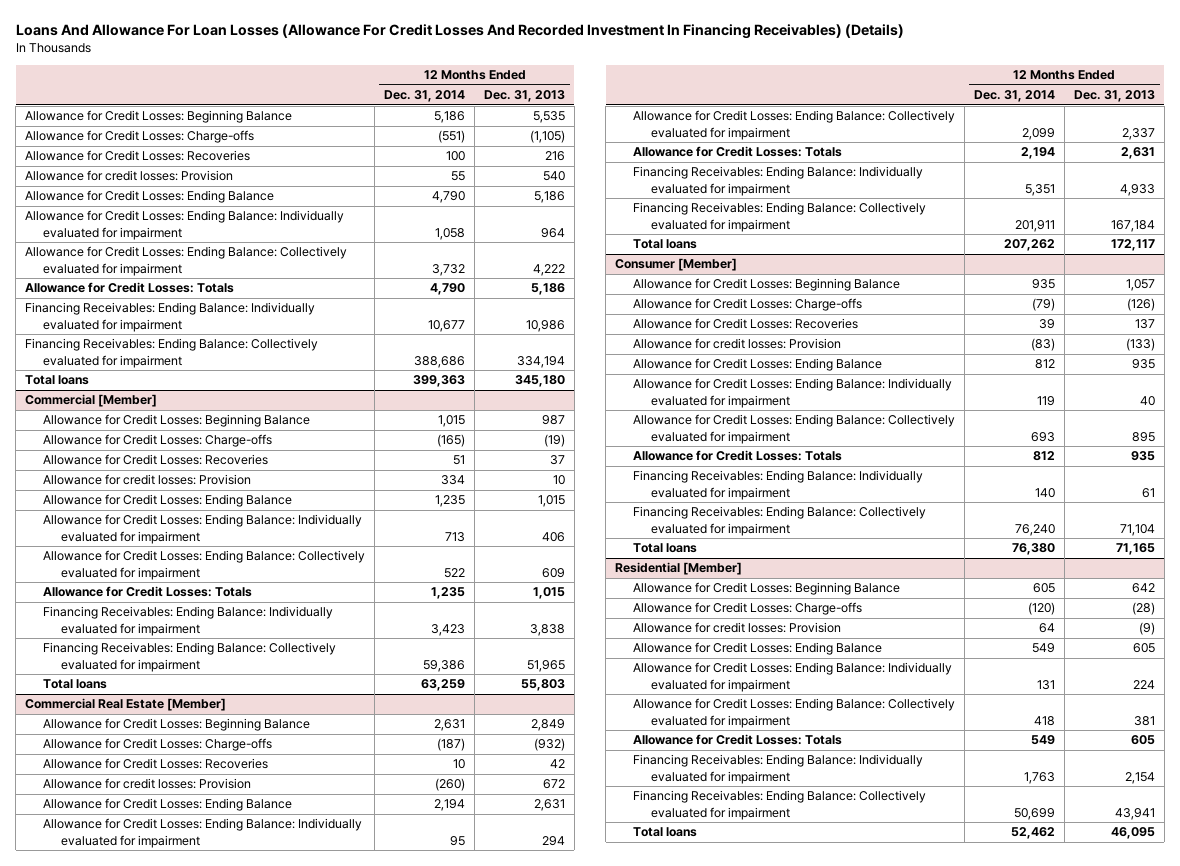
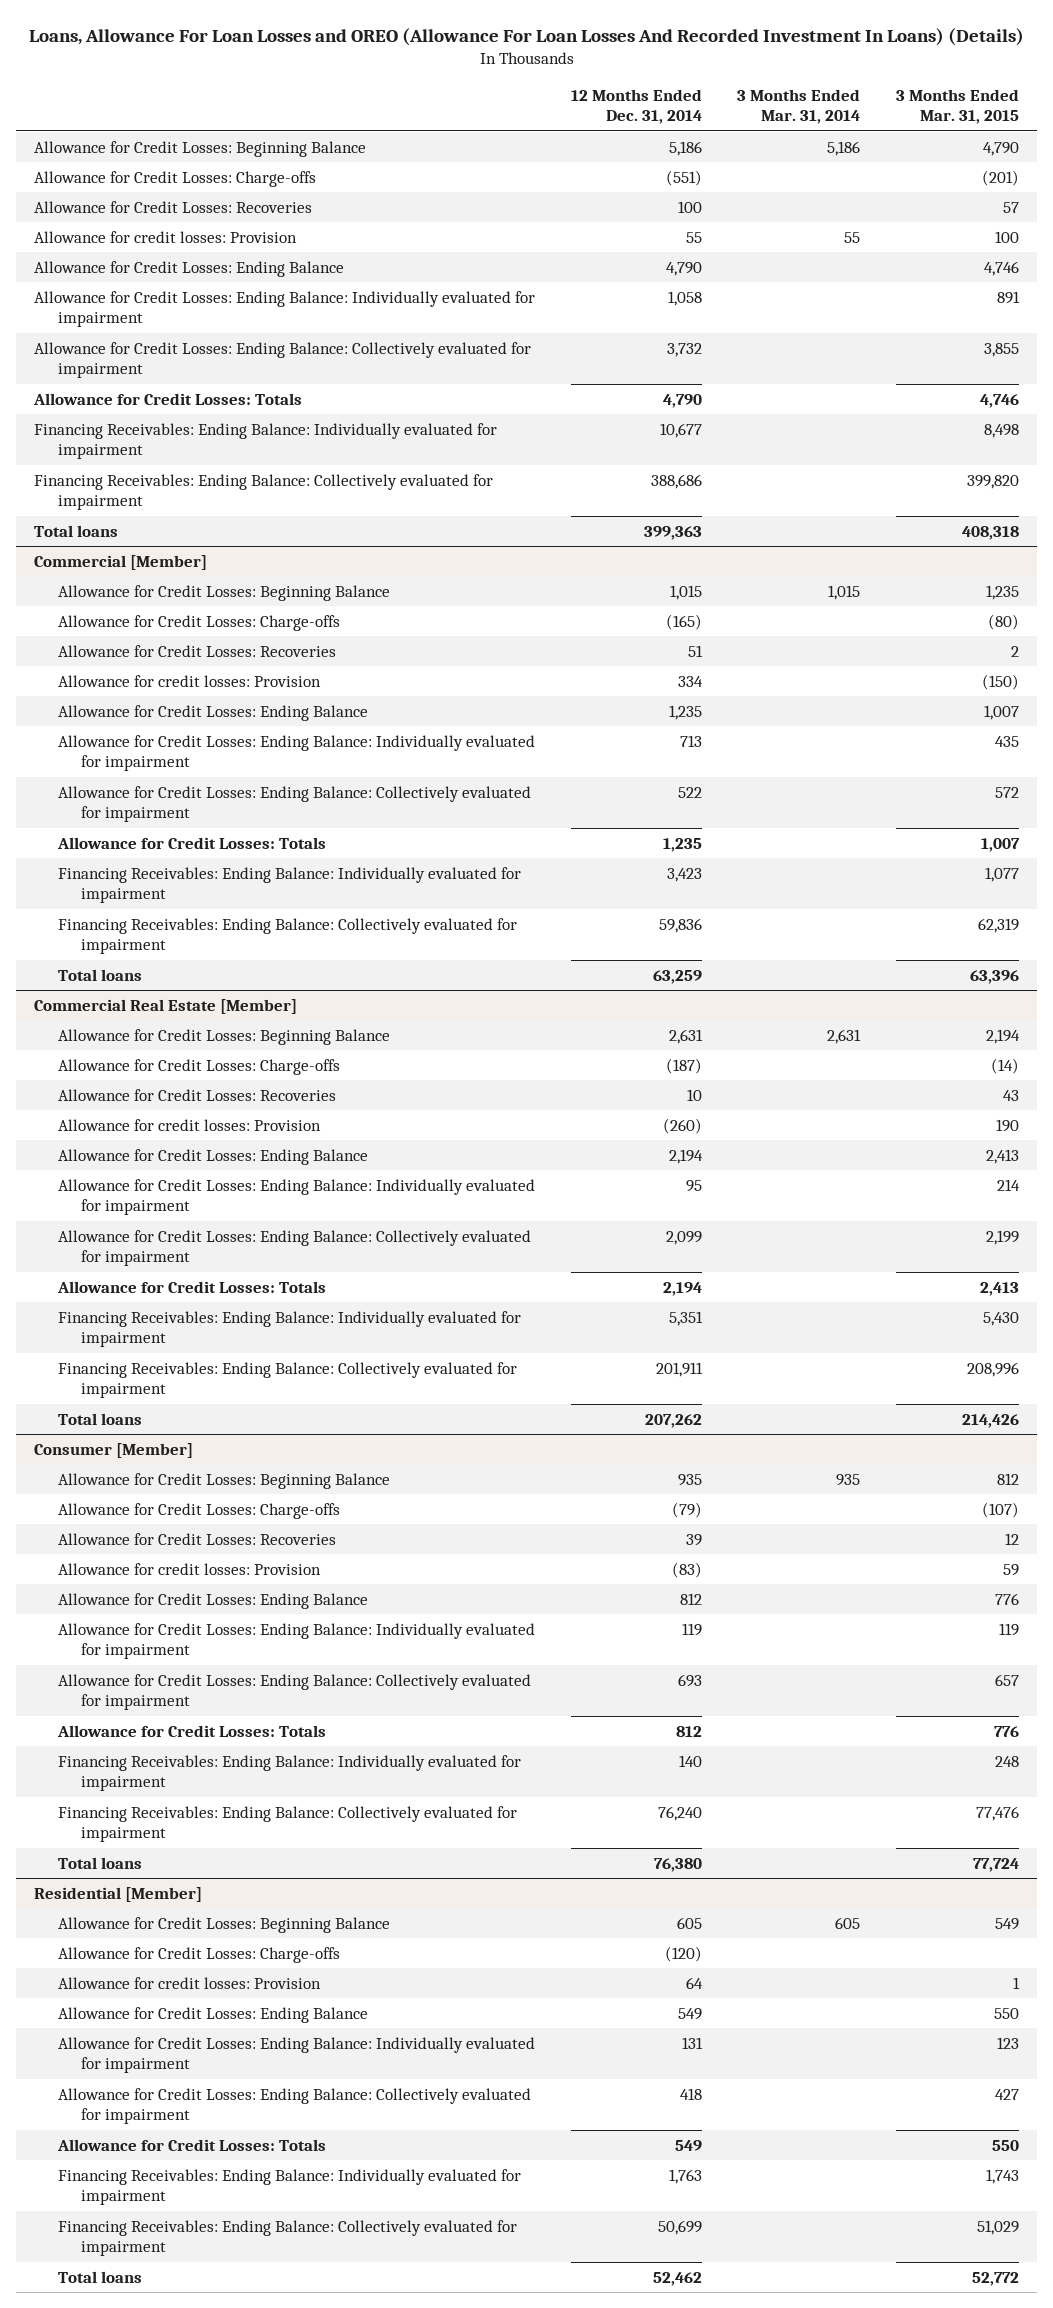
- Loans And Allowance For Loan Losses (Allowance For Credit Losses And Recorded Investment In Financing Receivables) (Details)
+ Loans, Allowance For Loan Losses and OREO (Allowance For Loan Losses And Recorded Investment In Loans) (Details)
- | 12 Months Ended Dec. 31, 2014 | 12 Months Ended Dec. 31, 2013
+ | 12 Months Ended Dec. 31, 2014 | 3 Months Ended Mar. 31, 2014 | 3 Months Ended Mar. 31, 2015
@ Commercial [Member]
- Financing Receivables: Ending Balance: Collectively evaluated for impairment | 59,386 | 51,965
+ Financing Receivables: Ending Balance: Collectively evaluated for impairment | 59,836 | | 62,319

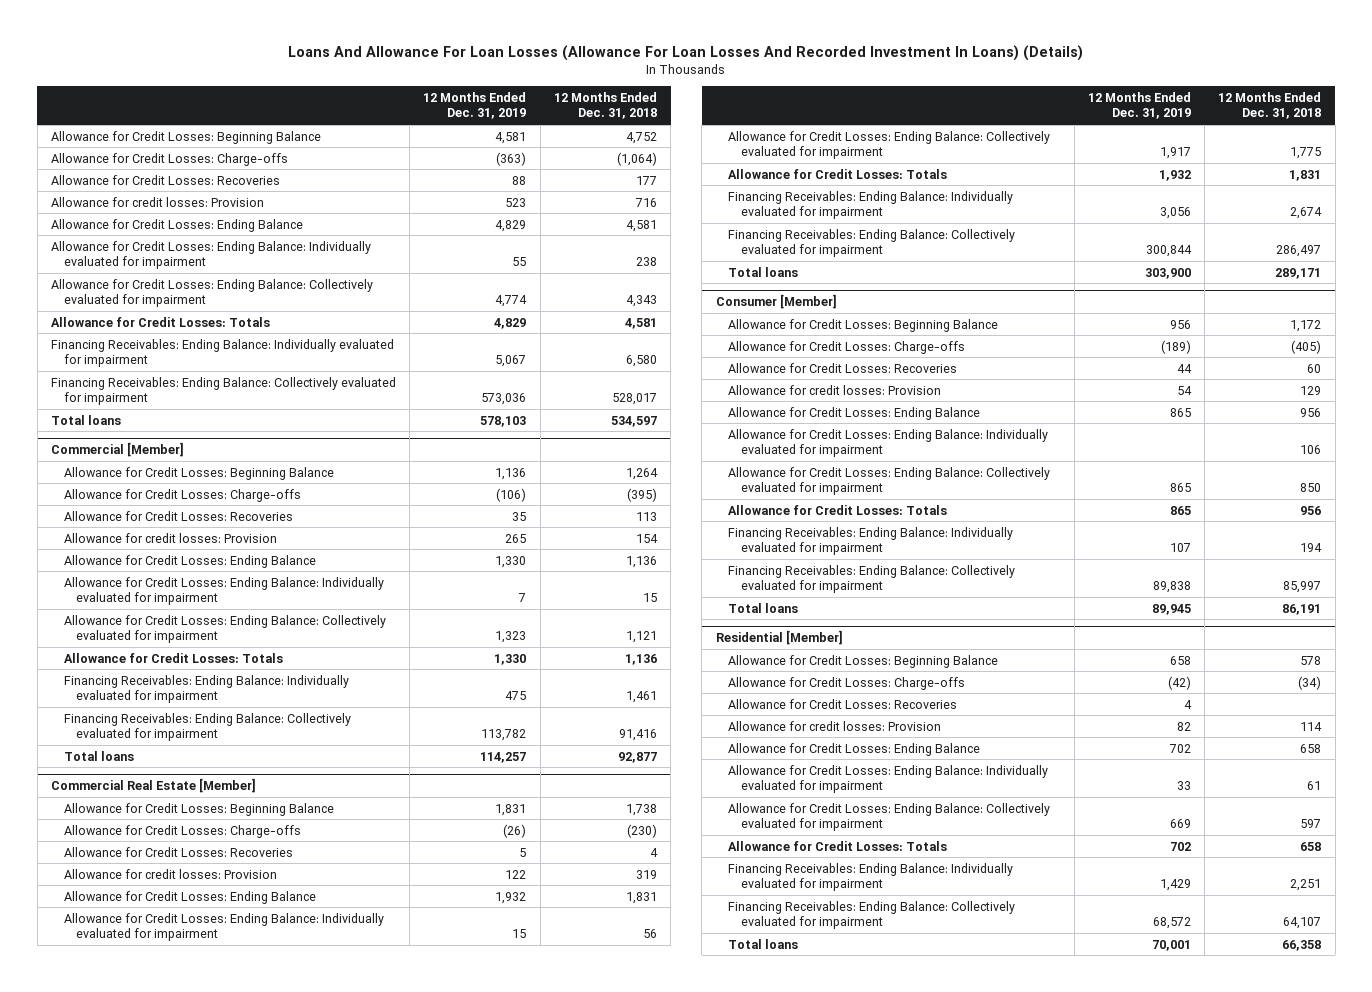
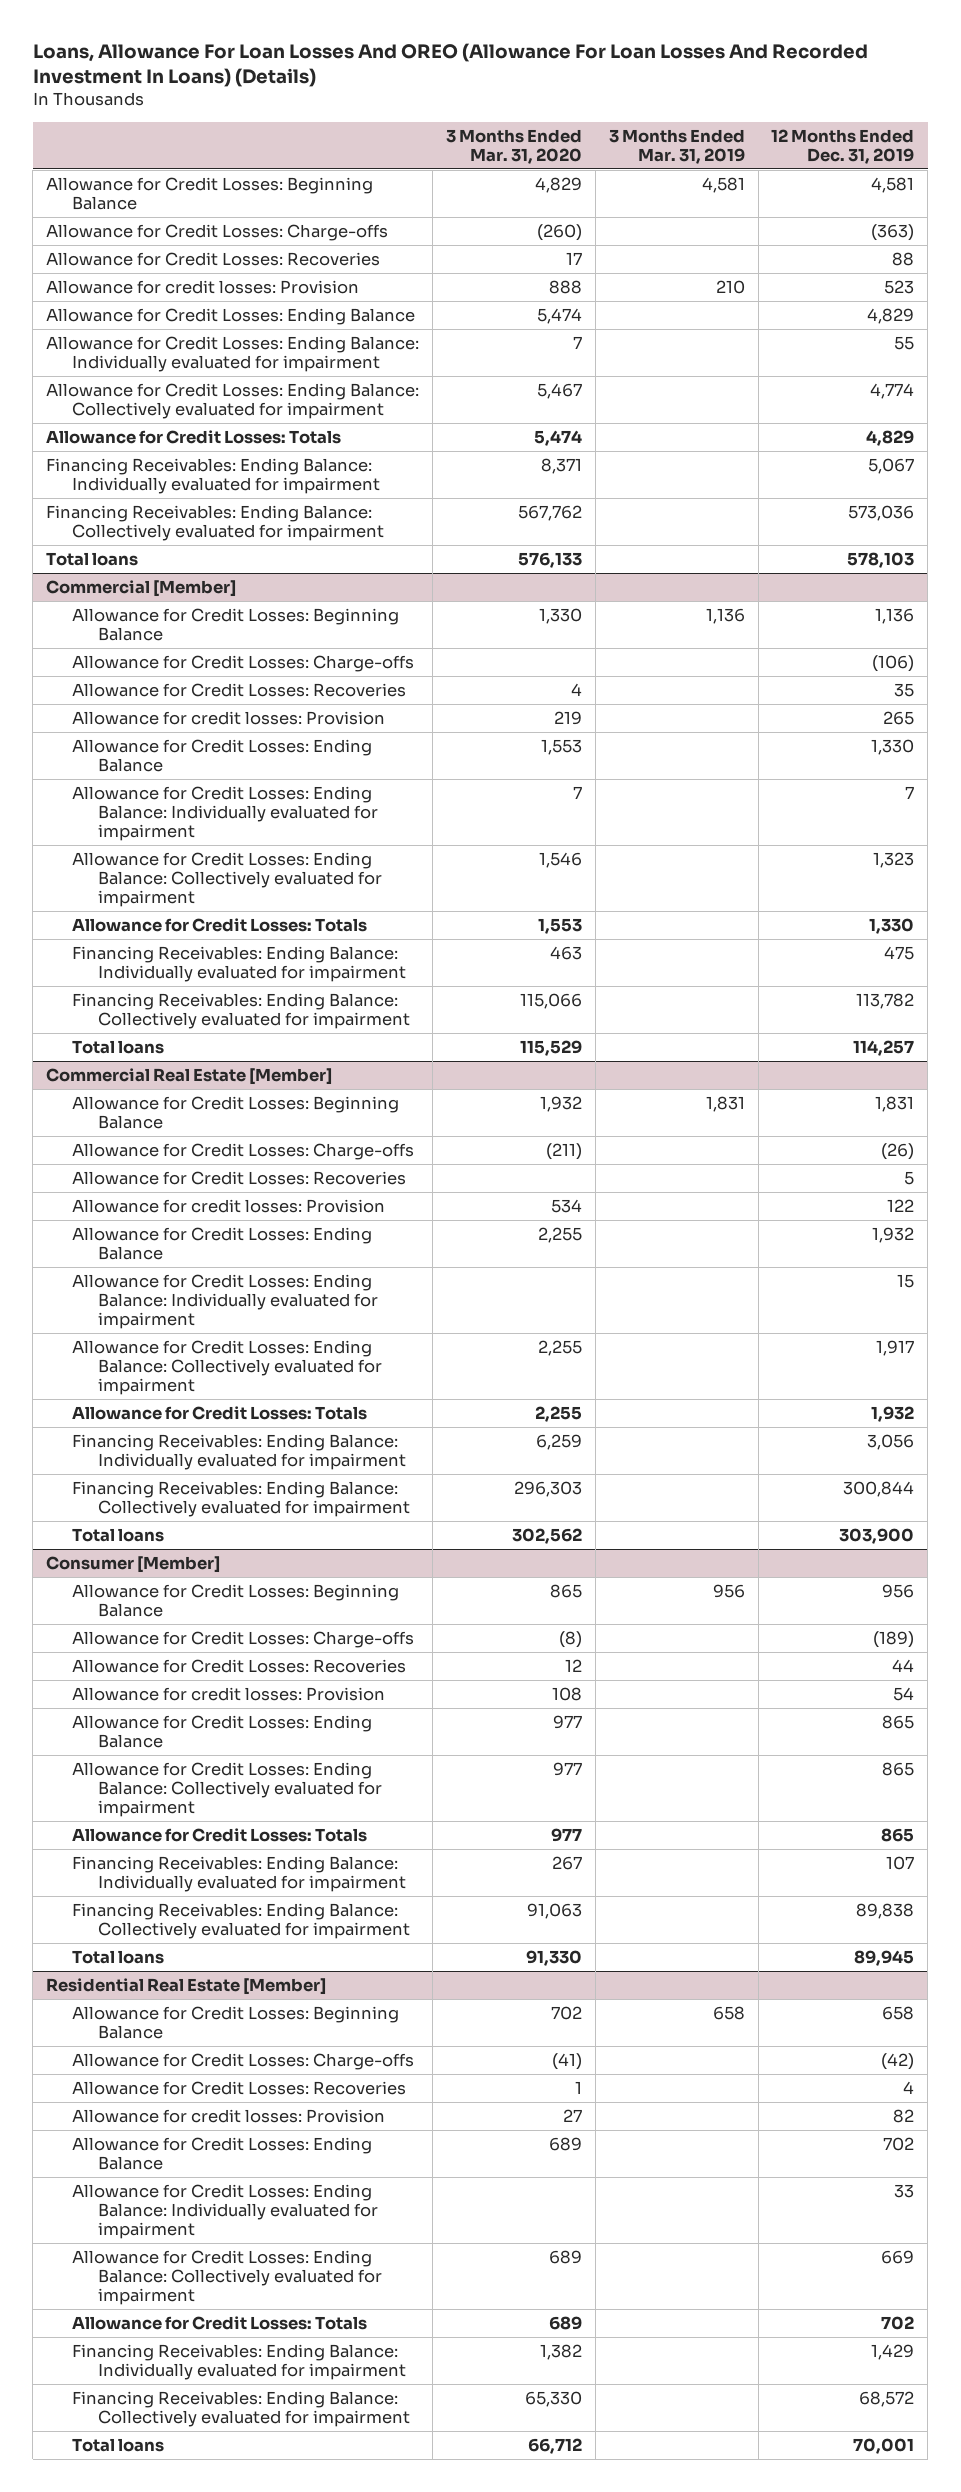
- Loans And Allowance For Loan Losses (Allowance For Loan Losses And Recorded Investment In Loans) (Details)
+ Loans, Allowance For Loan Losses And OREO (Allowance For Loan Losses And Recorded Investment In Loans) (Details)
- | 12 Months Ended Dec. 31, 2019 | 12 Months Ended Dec. 31, 2018
+ | 3 Months Ended Mar. 31, 2020 | 3 Months Ended Mar. 31, 2019 | 12 Months Ended Dec. 31, 2019
@ Consumer [Member]
- Allowance for Credit Losses: Ending Balance: Individually evaluated for impairment | | 106
- Residential [Member]
+ Residential Real Estate [Member]

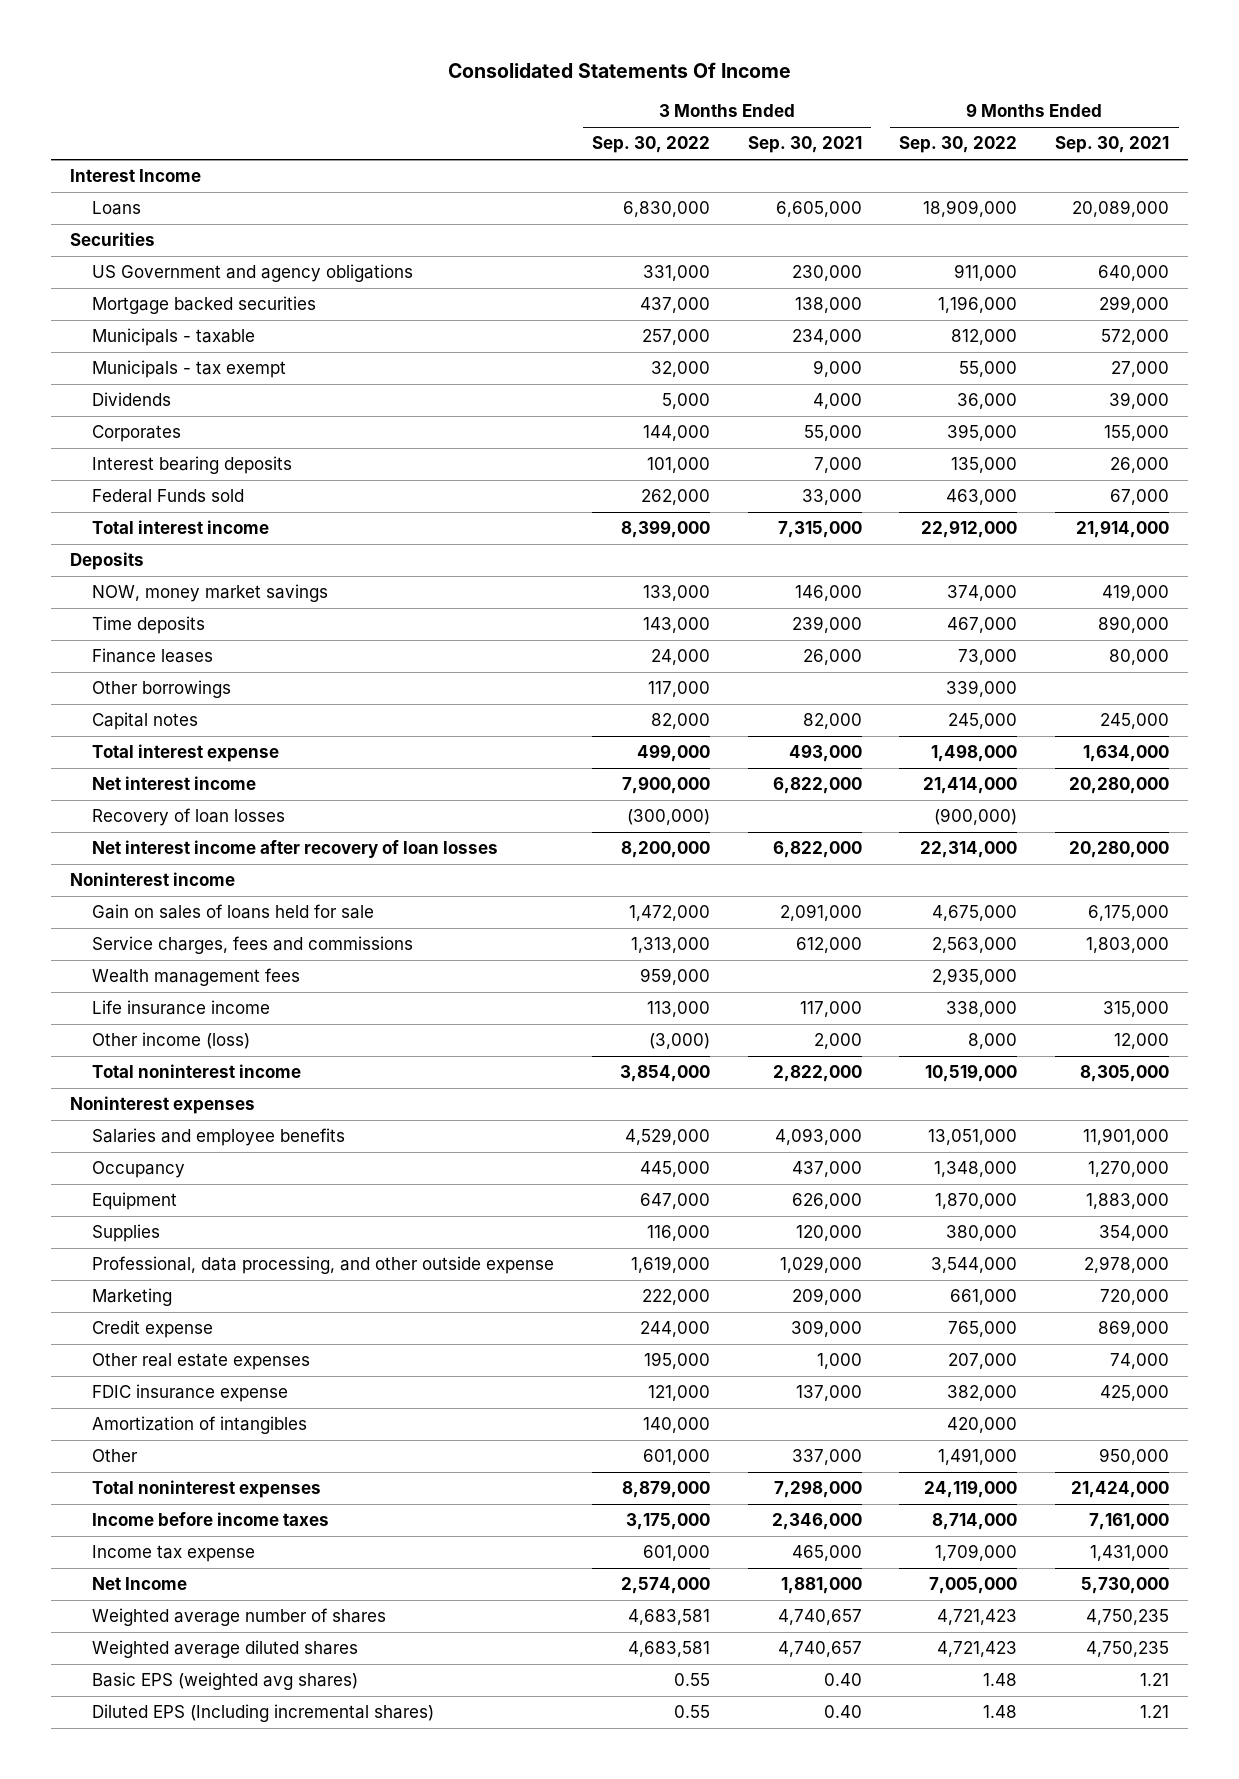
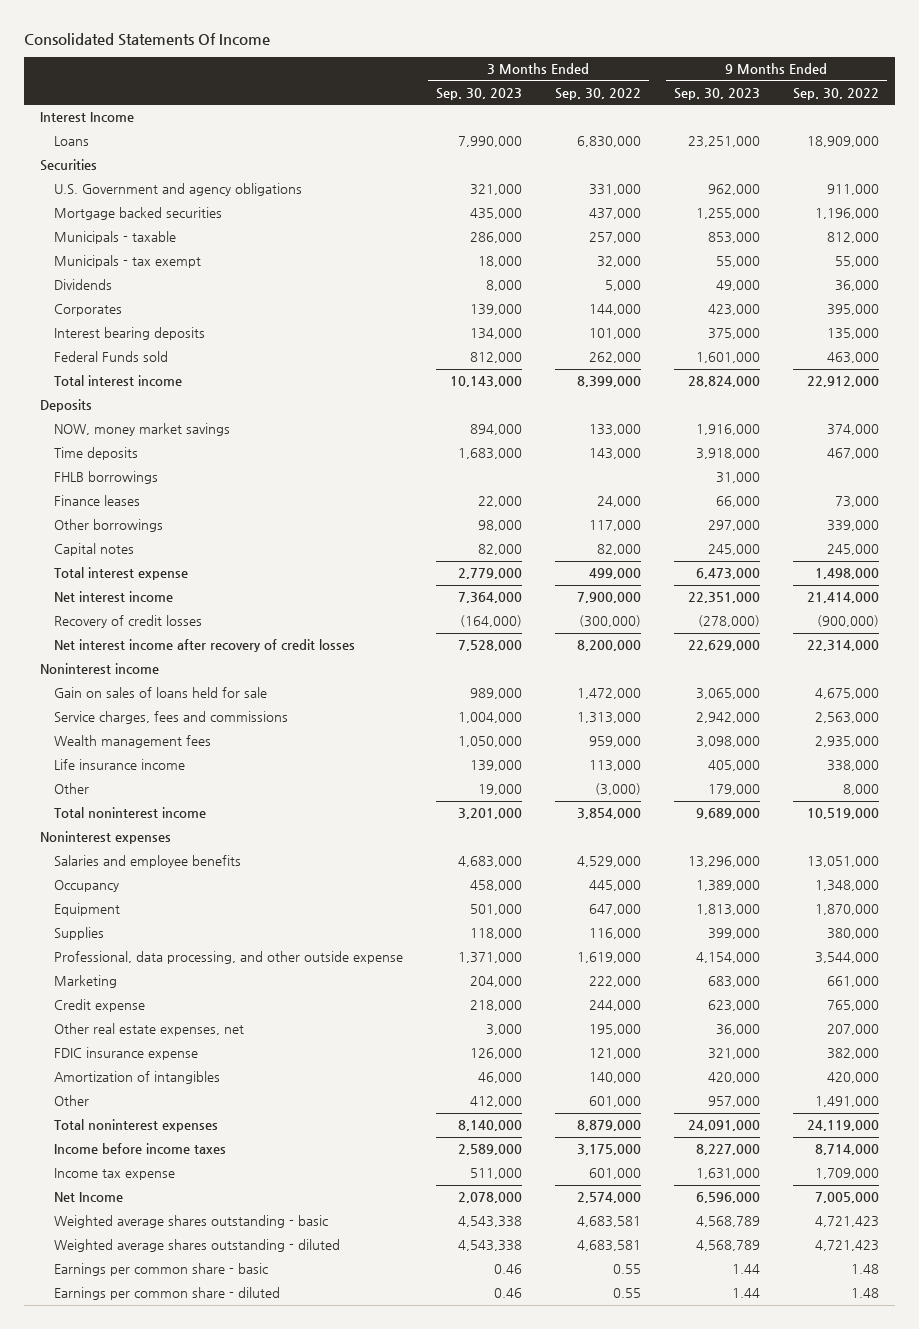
- | 3 Months Ended Sep. 30, 2022 | 3 Months Ended Sep. 30, 2021 | 9 Months Ended Sep. 30, 2022 | 9 Months Ended Sep. 30, 2021
+ | 3 Months Ended Sep. 30, 2023 | 3 Months Ended Sep. 30, 2022 | 9 Months Ended Sep. 30, 2023 | 9 Months Ended Sep. 30, 2022
- US Government and agency obligations | 331,000 | 230,000 | 911,000 | 640,000
+ U.S. Government and agency obligations | 321,000 | 331,000 | 962,000 | 911,000
+ FHLB borrowings | | | 31,000 |
- Recovery of loan losses | (300,000) | | (900,000) |
- Net interest income after recovery of loan losses | 8,200,000 | 6,822,000 | 22,314,000 | 20,280,000
+ Recovery of credit losses | (164,000) | (300,000) | (278,000) | (900,000)
+ Net interest income after recovery of credit losses | 7,528,000 | 8,200,000 | 22,629,000 | 22,314,000
- Other income (loss) | (3,000) | 2,000 | 8,000 | 12,000
+ Other | 19,000 | (3,000) | 179,000 | 8,000
- Other real estate expenses | 195,000 | 1,000 | 207,000 | 74,000
+ Other real estate expenses, net | 3,000 | 195,000 | 36,000 | 207,000
- Weighted average number of shares | 4,683,581 | 4,740,657 | 4,721,423 | 4,750,235
- Weighted average diluted shares | 4,683,581 | 4,740,657 | 4,721,423 | 4,750,235
- Basic EPS (weighted avg shares) | 0.55 | 0.40 | 1.48 | 1.21
- Diluted EPS (Including incremental shares) | 0.55 | 0.40 | 1.48 | 1.21
+ Weighted average shares outstanding - basic | 4,543,338 | 4,683,581 | 4,568,789 | 4,721,423
+ Weighted average shares outstanding - diluted | 4,543,338 | 4,683,581 | 4,568,789 | 4,721,423
+ Earnings per common share - basic | 0.46 | 0.55 | 1.44 | 1.48
+ Earnings per common share - diluted | 0.46 | 0.55 | 1.44 | 1.48

